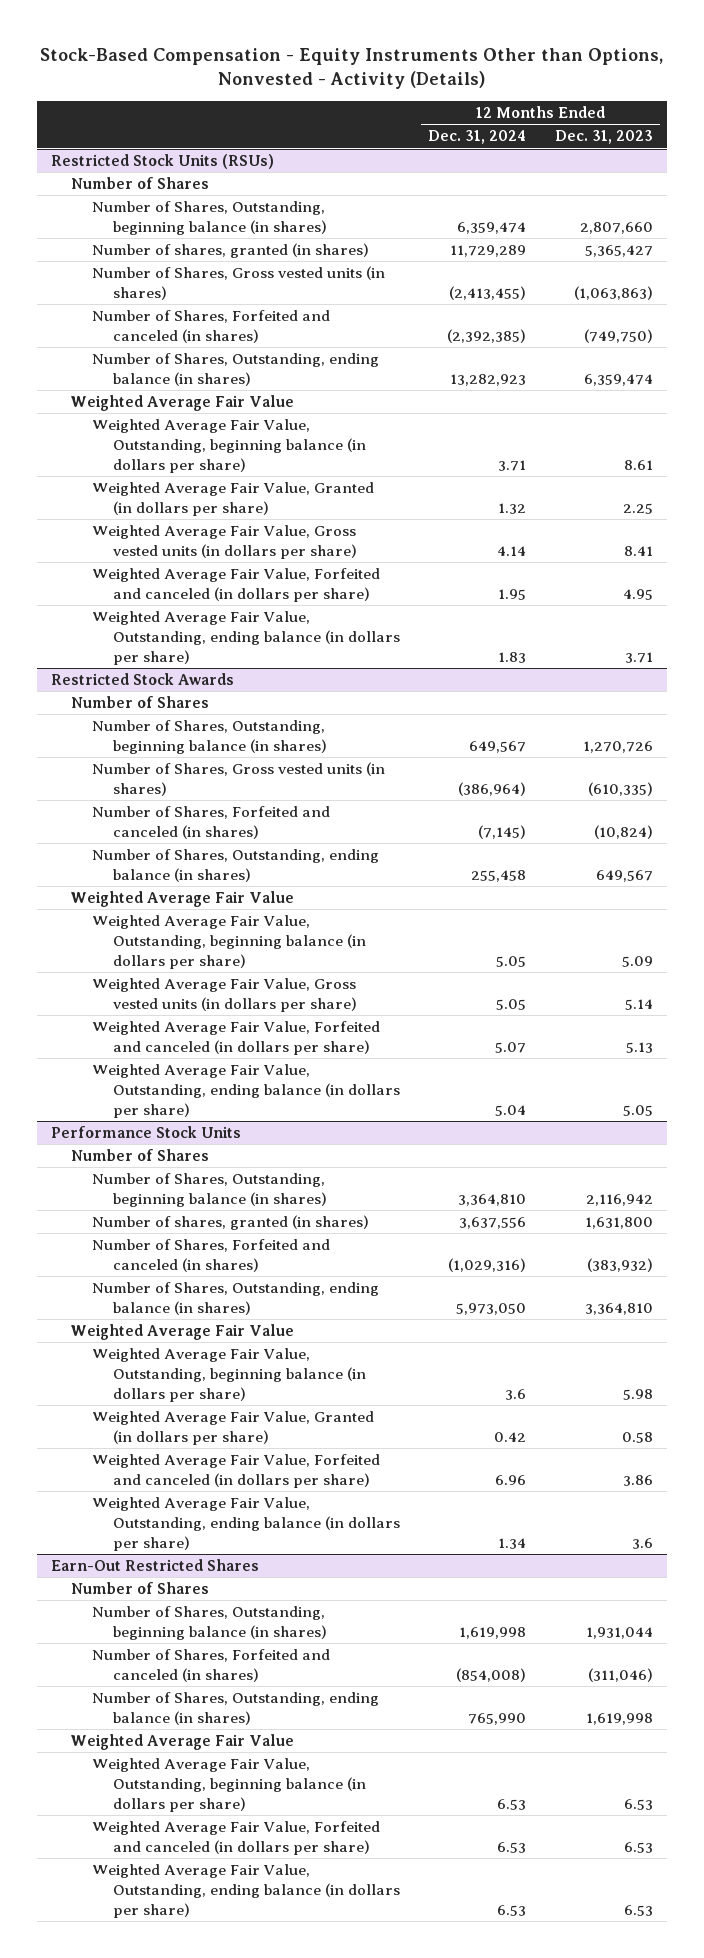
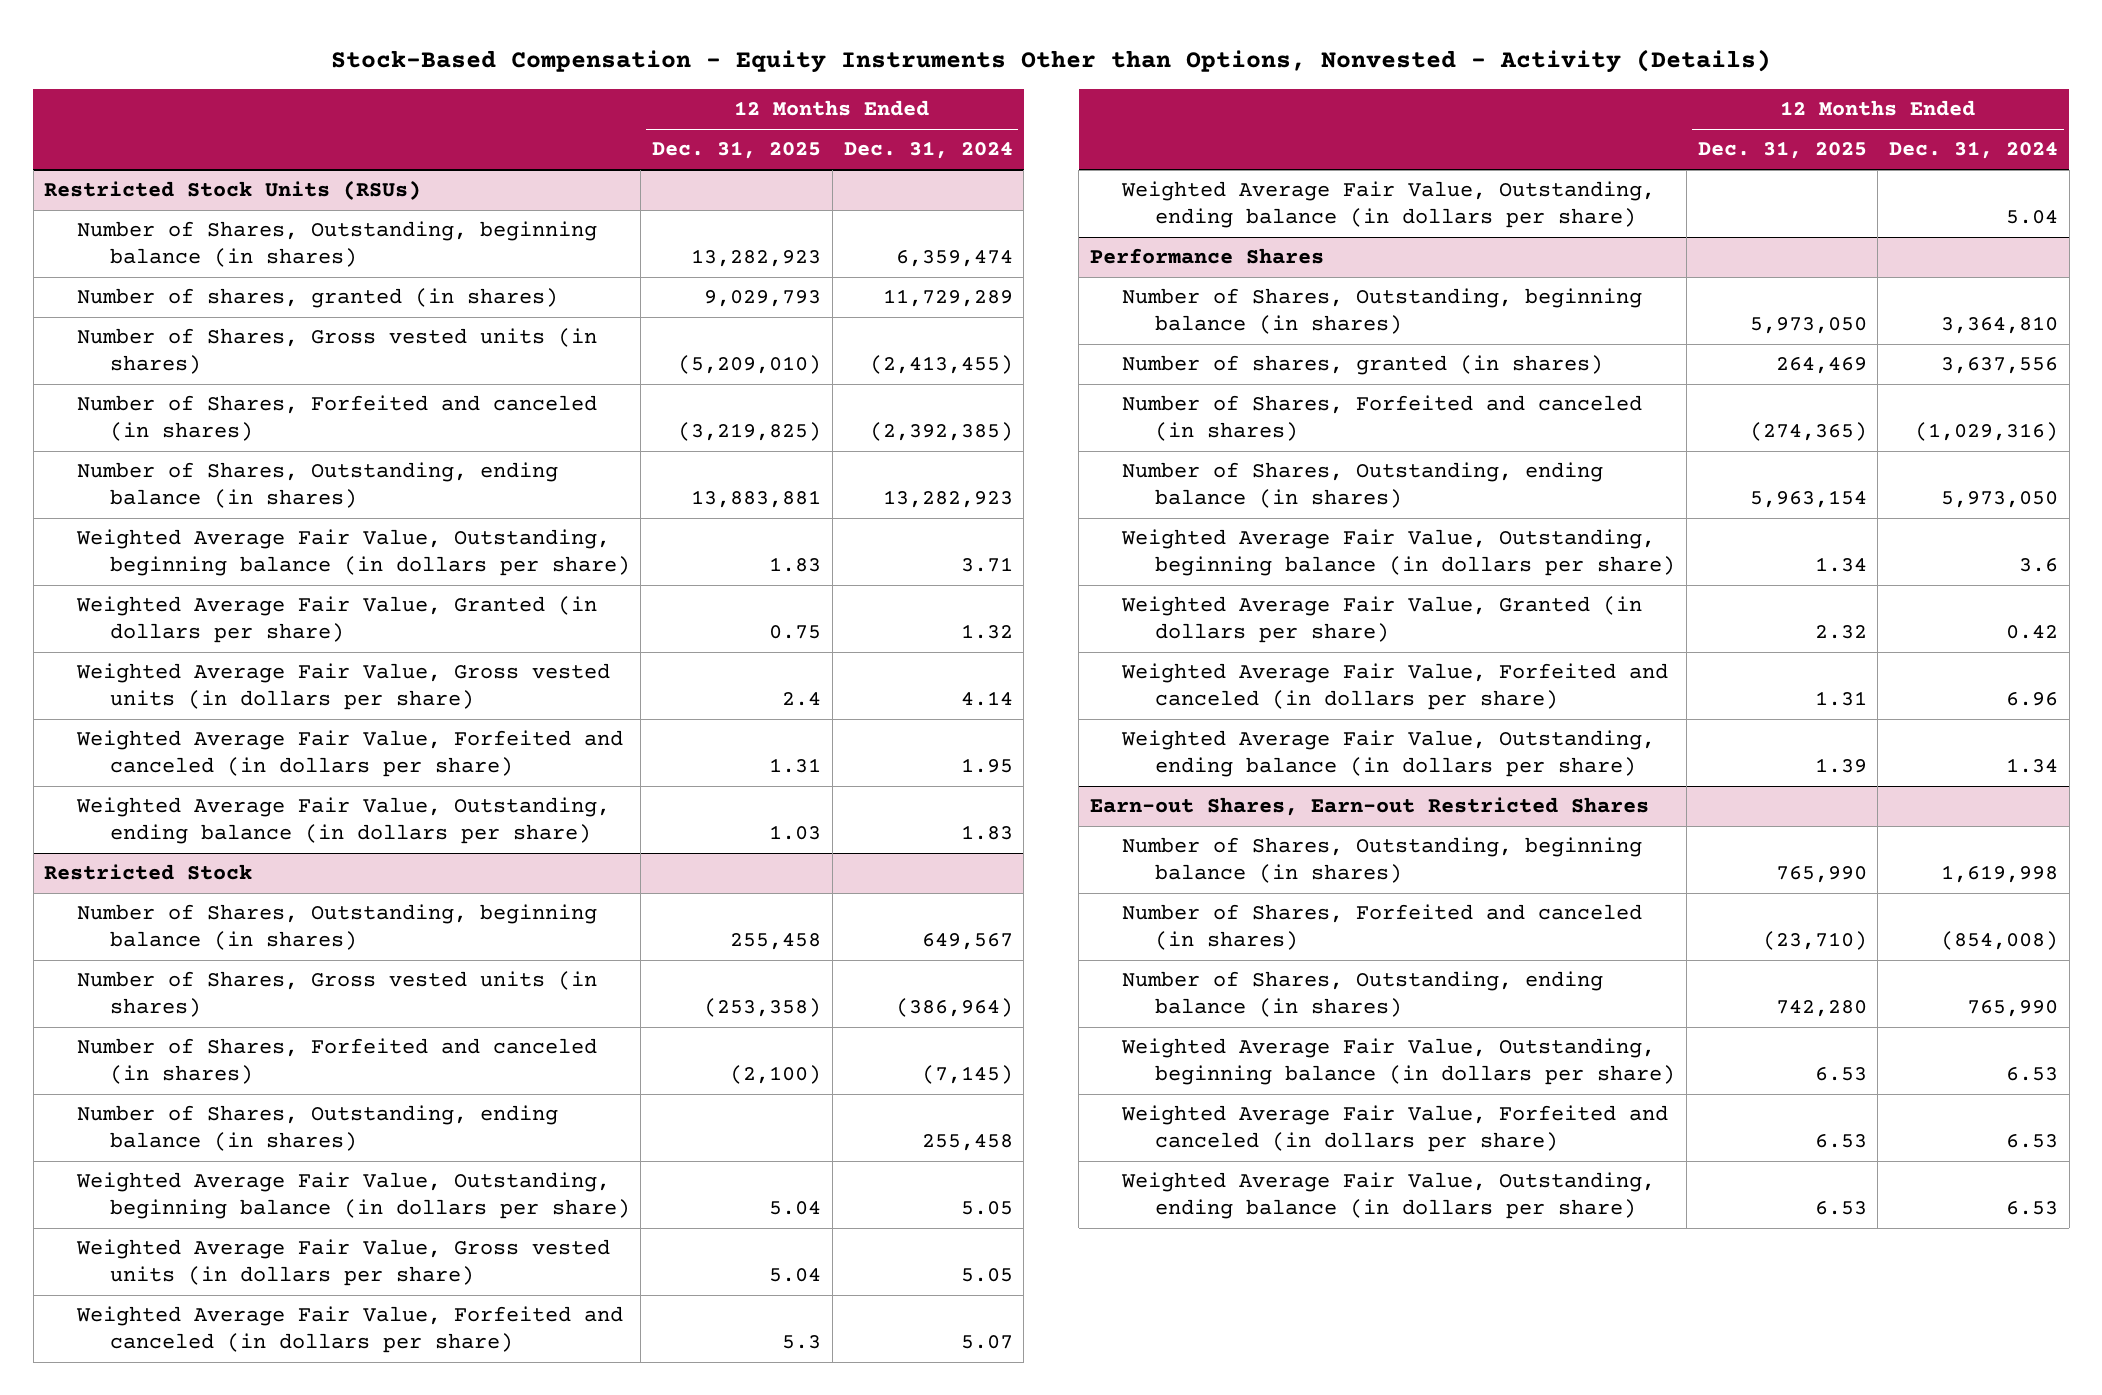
- | 12 Months Ended Dec. 31, 2024 | 12 Months Ended Dec. 31, 2023
+ | 12 Months Ended Dec. 31, 2025 | 12 Months Ended Dec. 31, 2024
@ Restricted Stock Units (RSUs)
- Number of Shares
- Weighted Average Fair Value
- Restricted Stock Awards
- Number of Shares
+ Restricted Stock
- Weighted Average Fair Value
- Performance Stock Units
- Number of Shares
+ Performance Shares
- Weighted Average Fair Value
- Earn-Out Restricted Shares
- Number of Shares
+ Earn-out Shares, Earn-out Restricted Shares
- Weighted Average Fair Value

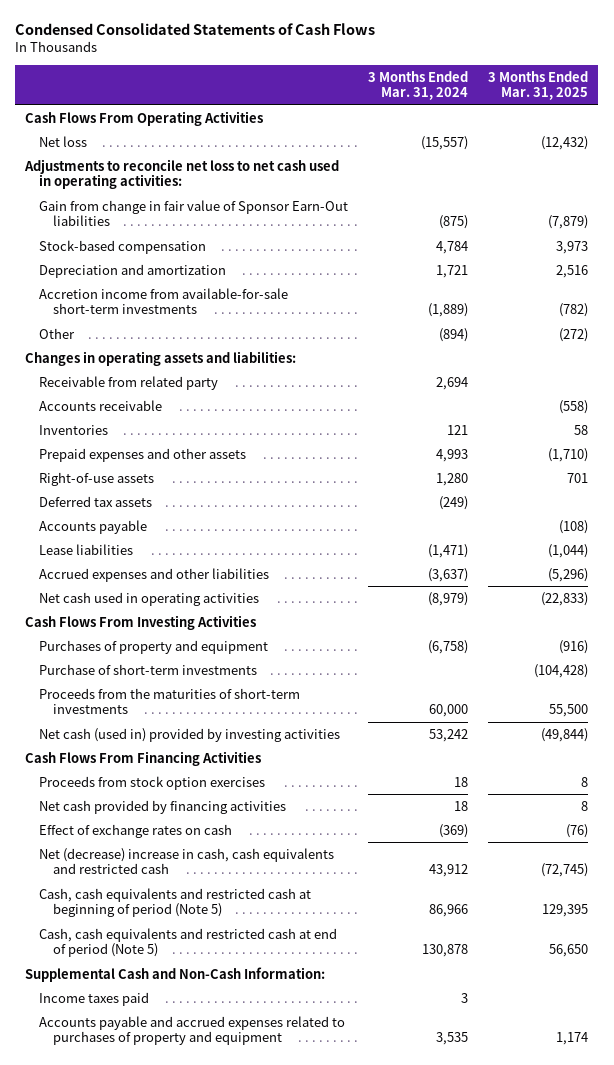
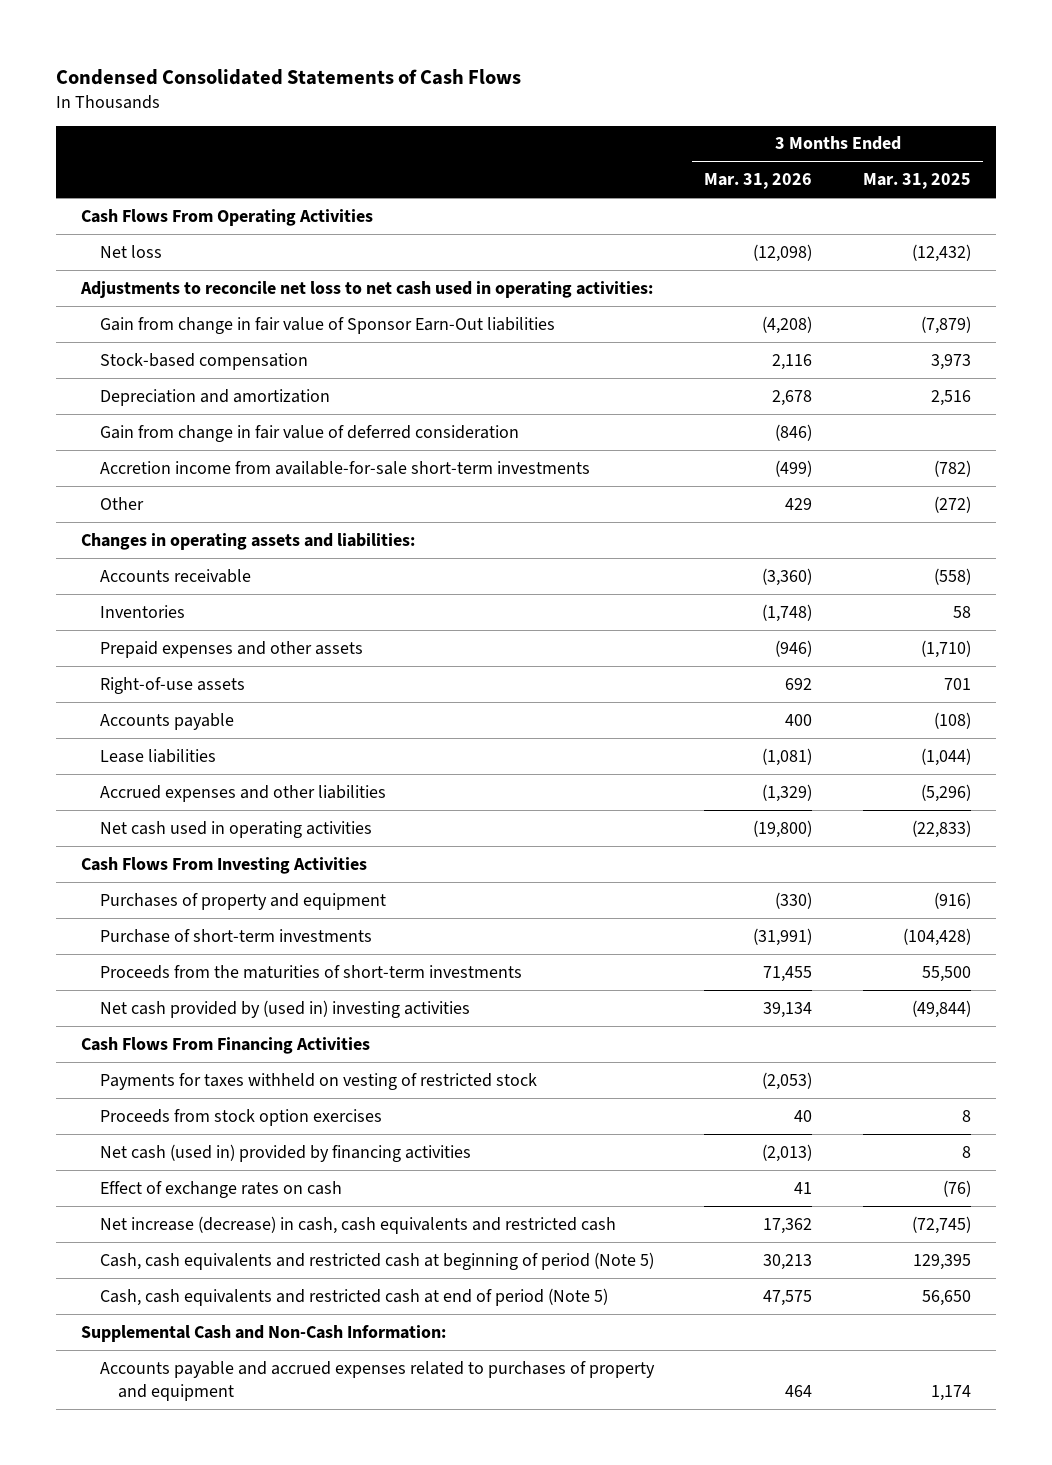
- | 3 Months Ended Mar. 31, 2024 | 3 Months Ended Mar. 31, 2025
+ | 3 Months Ended Mar. 31, 2026 | 3 Months Ended Mar. 31, 2025
+ Gain from change in fair value of deferred consideration | (846) |
- Receivable from related party | 2,694 |
- Deferred tax assets | (249) |
- Net cash (used in) provided by investing activities | 53,242 | (49,844)
+ Net cash provided by (used in) investing activities | 39,134 | (49,844)
+ Payments for taxes withheld on vesting of restricted stock | (2,053) |
- Net cash provided by financing activities | 18 | 8
+ Net cash (used in) provided by financing activities | (2,013) | 8
- Net (decrease) increase in cash, cash equivalents and restricted cash | 43,912 | (72,745)
+ Net increase (decrease) in cash, cash equivalents and restricted cash | 17,362 | (72,745)
- Income taxes paid | 3 |

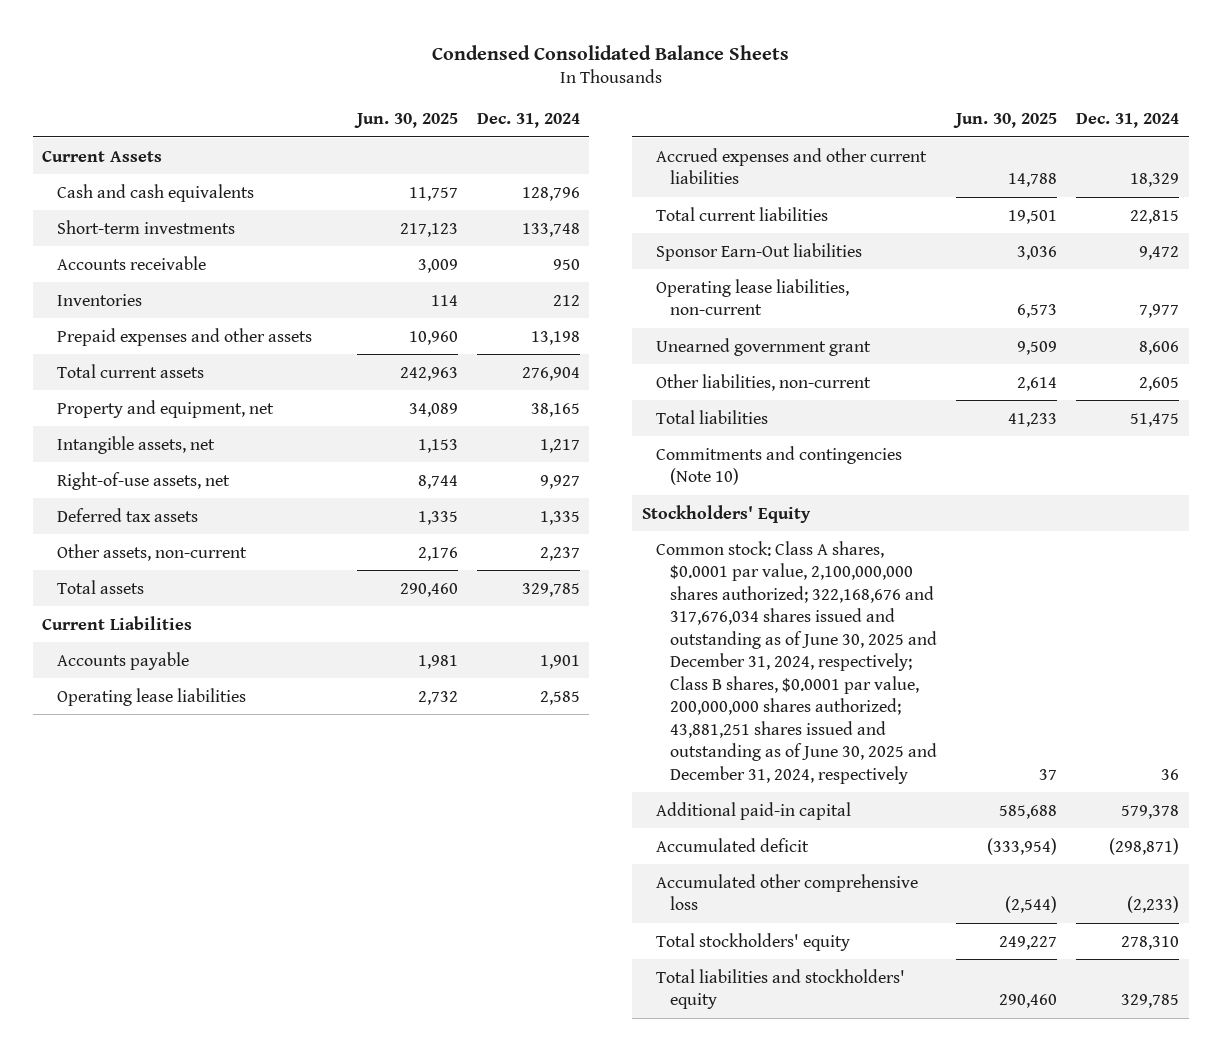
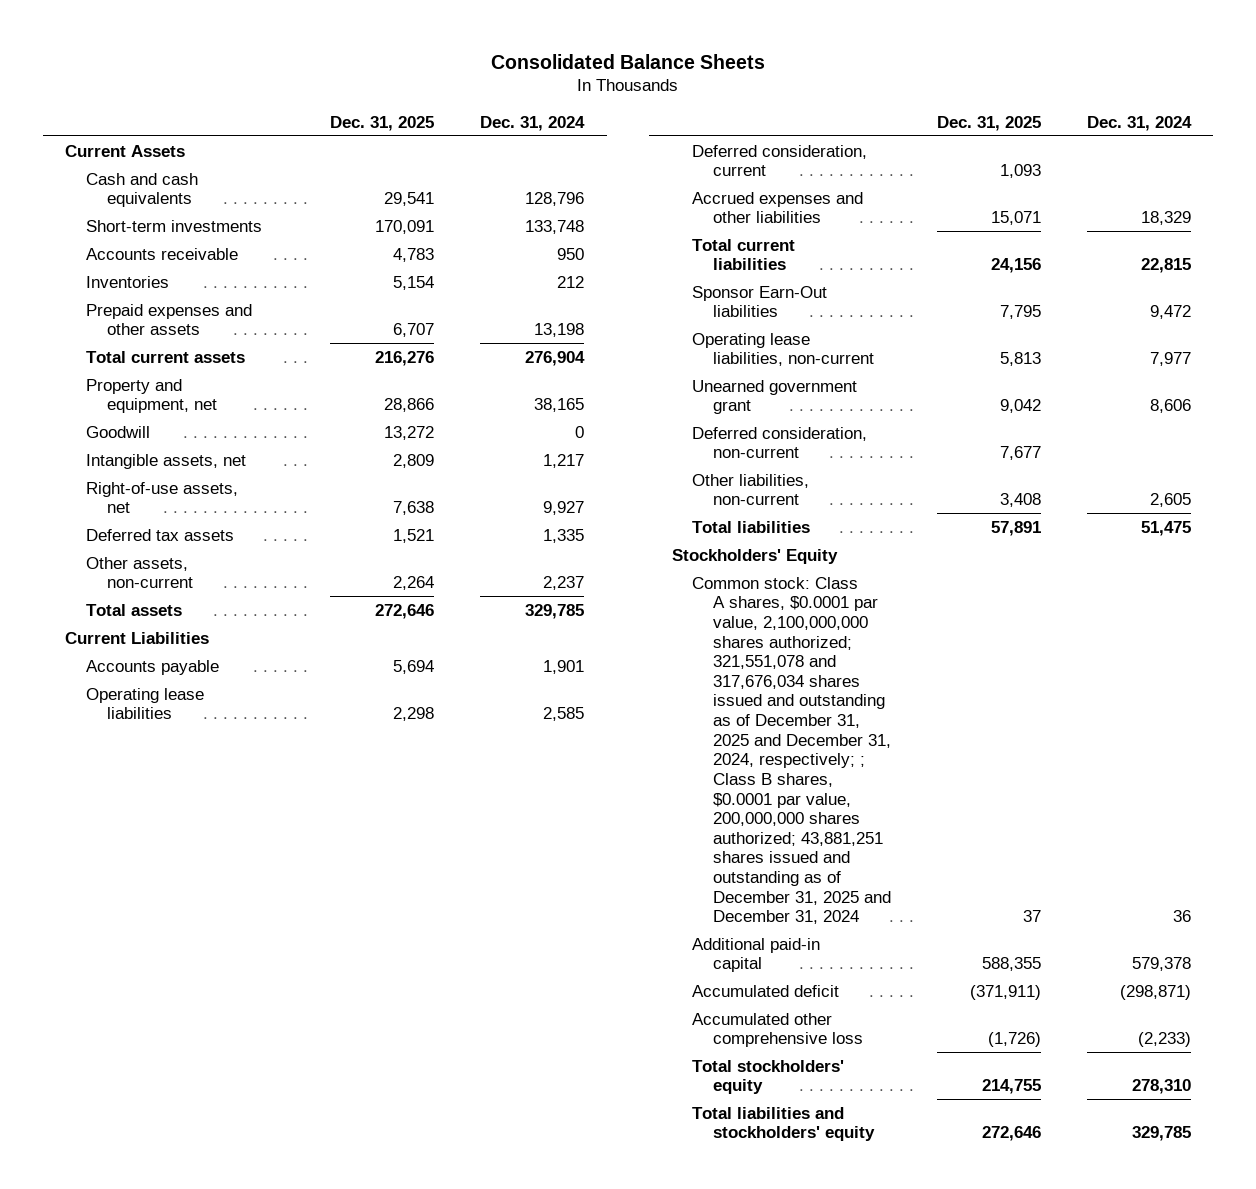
- Condensed Consolidated Balance Sheets
+ Consolidated Balance Sheets
- | Jun. 30, 2025 | Dec. 31, 2024
+ | Dec. 31, 2025 | Dec. 31, 2024
+ Goodwill | 13,272 | 0
- Accrued expenses and other current liabilities | 14,788 | 18,329
+ Deferred consideration, current | 1,093 |
+ Accrued expenses and other liabilities | 15,071 | 18,329
+ Deferred consideration, non-current | 7,677 |
- Commitments and contingencies (Note 10)
- Common stock: Class A shares, $0.0001 par value, 2,100,000,000 shares authorized; 322,168,676 and 317,676,034 shares issued and outstanding as of June 30, 2025 and December 31, 2024, respectively; Class B shares, $0.0001 par value, 200,000,000 shares authorized; 43,881,251 shares issued and outstanding as of June 30, 2025 and December 31, 2024, respectively | 37 | 36
+ Common stock: Class A shares, $0.0001 par value, 2,100,000,000 shares authorized; 321,551,078 and 317,676,034 shares issued and outstanding as of December 31, 2025 and December 31, 2024, respectively; ; Class B shares, $0.0001 par value, 200,000,000 shares authorized; 43,881,251 shares issued and outstanding as of December 31, 2025 and December 31, 2024 | 37 | 36

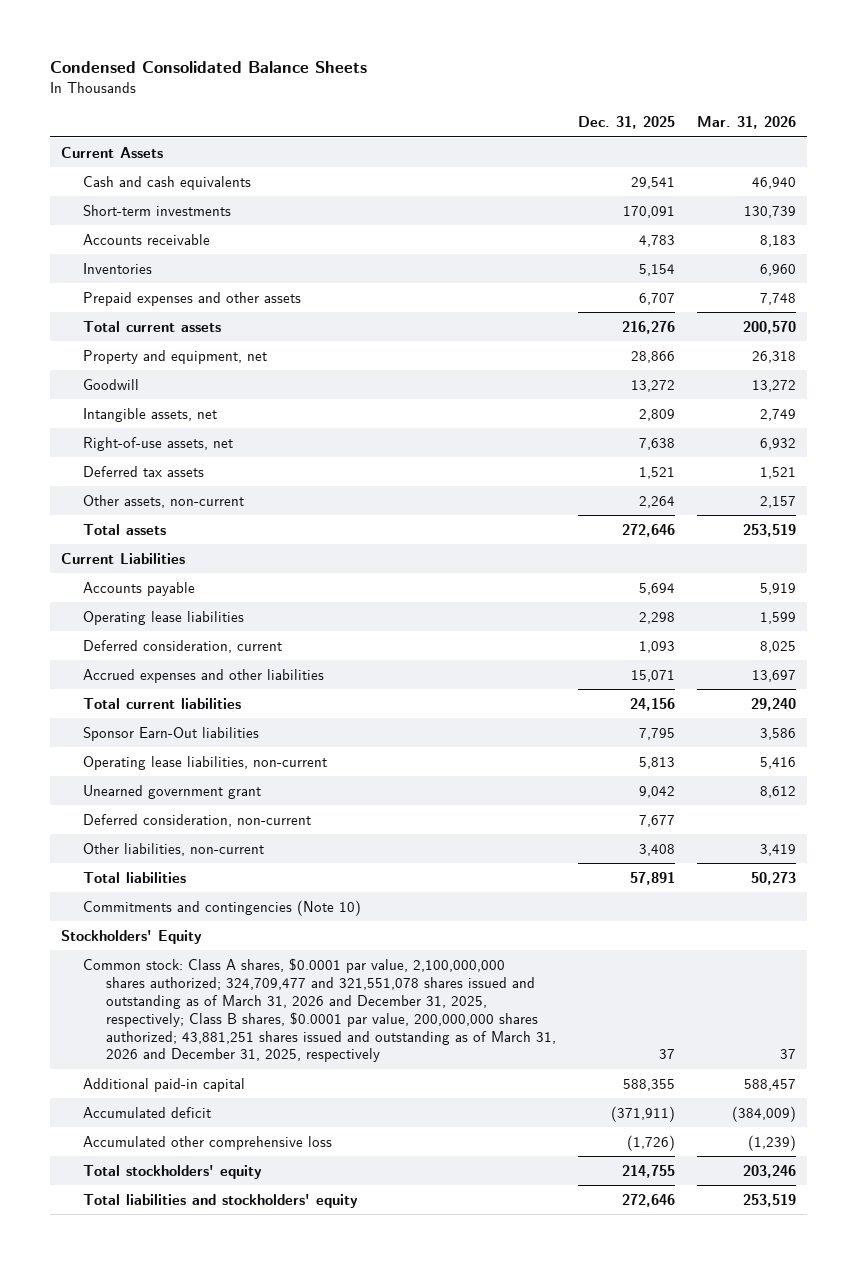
- Consolidated Balance Sheets
+ Condensed Consolidated Balance Sheets
- | Dec. 31, 2025 | Dec. 31, 2024
+ | Dec. 31, 2025 | Mar. 31, 2026
+ Commitments and contingencies (Note 10)
- Common stock: Class A shares, $0.0001 par value, 2,100,000,000 shares authorized; 321,551,078 and 317,676,034 shares issued and outstanding as of December 31, 2025 and December 31, 2024, respectively; ; Class B shares, $0.0001 par value, 200,000,000 shares authorized; 43,881,251 shares issued and outstanding as of December 31, 2025 and December 31, 2024 | 37 | 36
+ Common stock: Class A shares, $0.0001 par value, 2,100,000,000 shares authorized; 324,709,477 and 321,551,078 shares issued and outstanding as of March 31, 2026 and December 31, 2025, respectively; Class B shares, $0.0001 par value, 200,000,000 shares authorized; 43,881,251 shares issued and outstanding as of March 31, 2026 and December 31, 2025, respectively | 37 | 37

